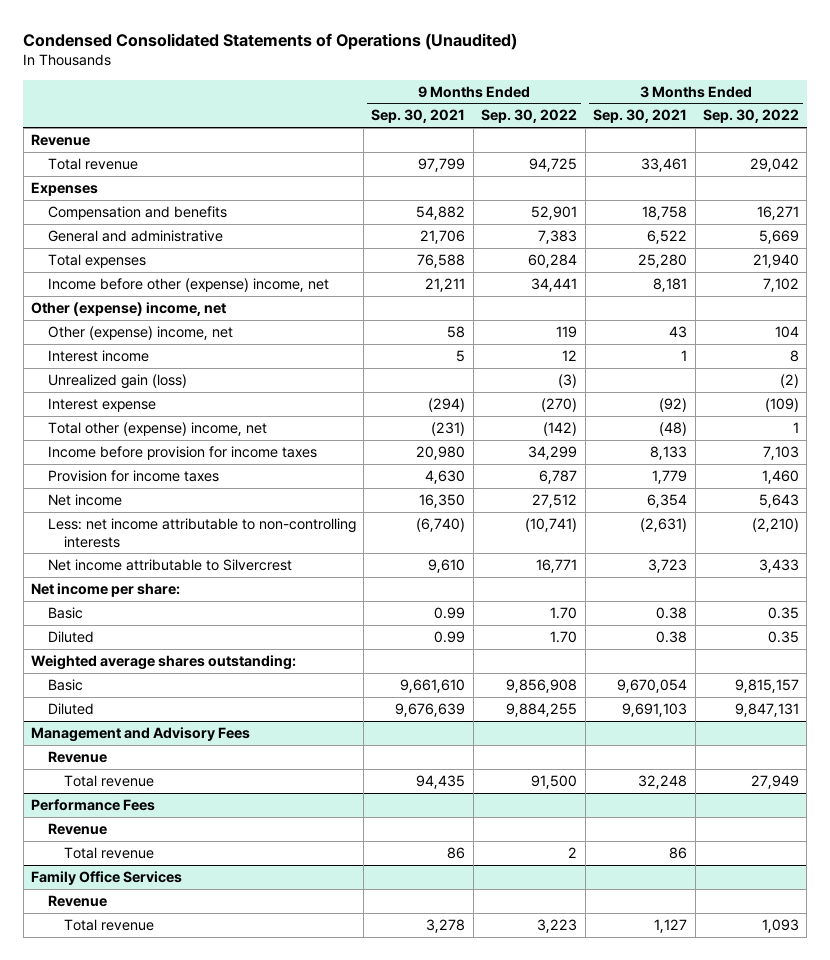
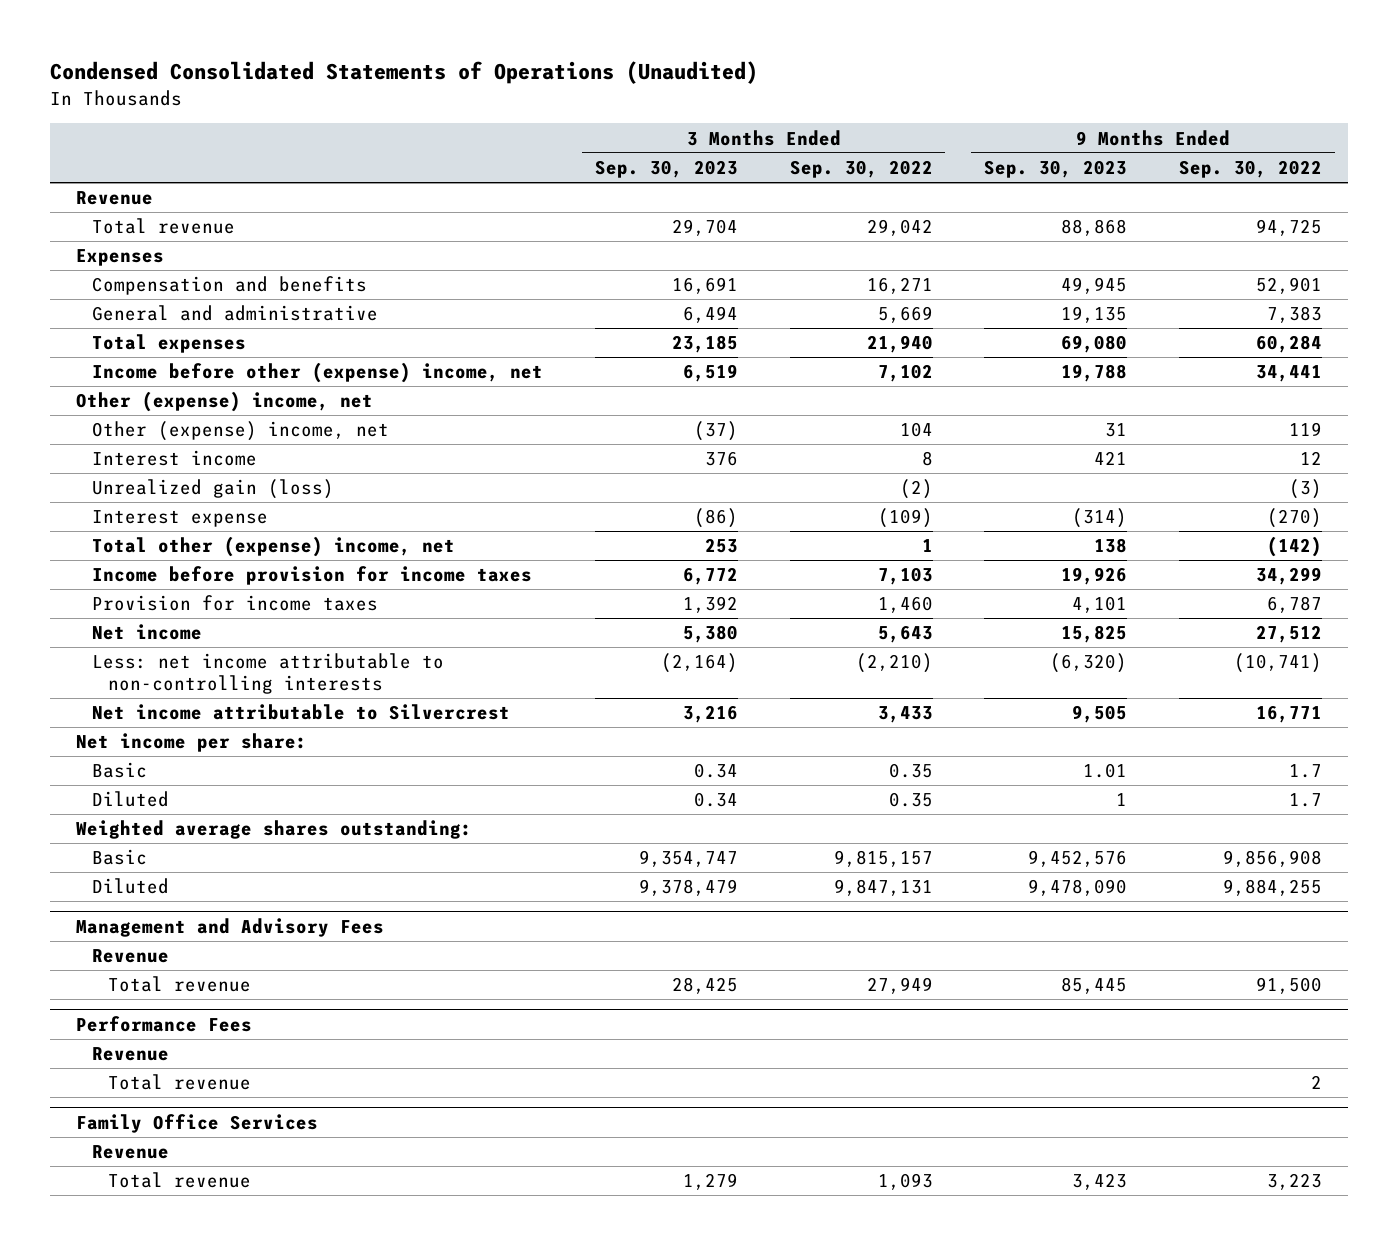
- | 9 Months Ended Sep. 30, 2021 | 9 Months Ended Sep. 30, 2022 | 3 Months Ended Sep. 30, 2021 | 3 Months Ended Sep. 30, 2022
+ | 3 Months Ended Sep. 30, 2023 | 3 Months Ended Sep. 30, 2022 | 9 Months Ended Sep. 30, 2023 | 9 Months Ended Sep. 30, 2022
- Basic | 0.99 | 1.70 | 0.38 | 0.35
- Diluted | 0.99 | 1.70 | 0.38 | 0.35
+ Basic | 0.34 | 0.35 | 1.01 | 1.7
+ Diluted | 0.34 | 0.35 | 1 | 1.7

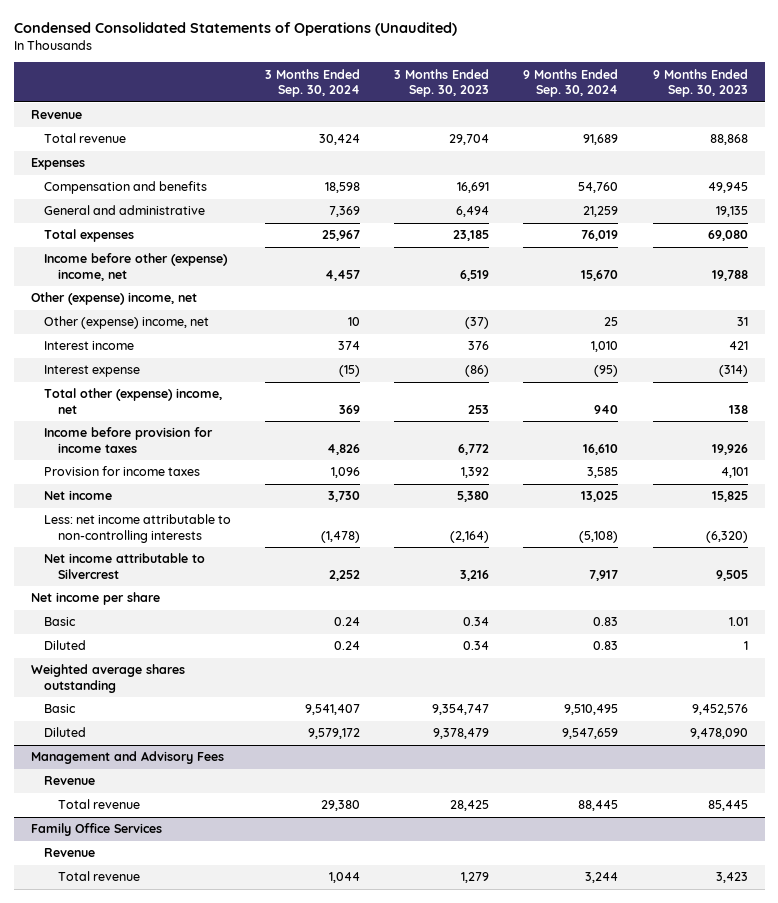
- | 3 Months Ended Sep. 30, 2023 | 3 Months Ended Sep. 30, 2022 | 9 Months Ended Sep. 30, 2023 | 9 Months Ended Sep. 30, 2022
+ | 3 Months Ended Sep. 30, 2024 | 3 Months Ended Sep. 30, 2023 | 9 Months Ended Sep. 30, 2024 | 9 Months Ended Sep. 30, 2023
- Unrealized gain (loss) | | (2) | | (3)
- Net income per share:
+ Net income per share
- Weighted average shares outstanding:
+ Weighted average shares outstanding
- Performance Fees
- Revenue
- Total revenue | | | | 2

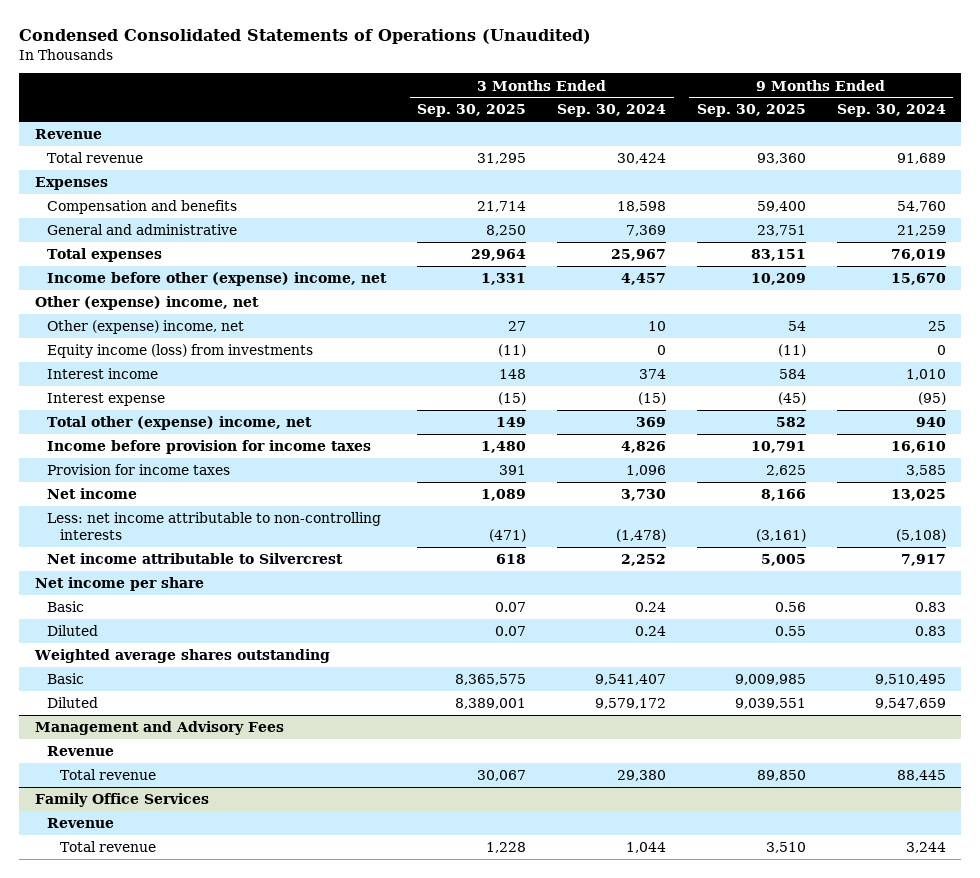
- | 3 Months Ended Sep. 30, 2024 | 3 Months Ended Sep. 30, 2023 | 9 Months Ended Sep. 30, 2024 | 9 Months Ended Sep. 30, 2023
+ | 3 Months Ended Sep. 30, 2025 | 3 Months Ended Sep. 30, 2024 | 9 Months Ended Sep. 30, 2025 | 9 Months Ended Sep. 30, 2024
+ Equity income (loss) from investments | (11) | 0 | (11) | 0

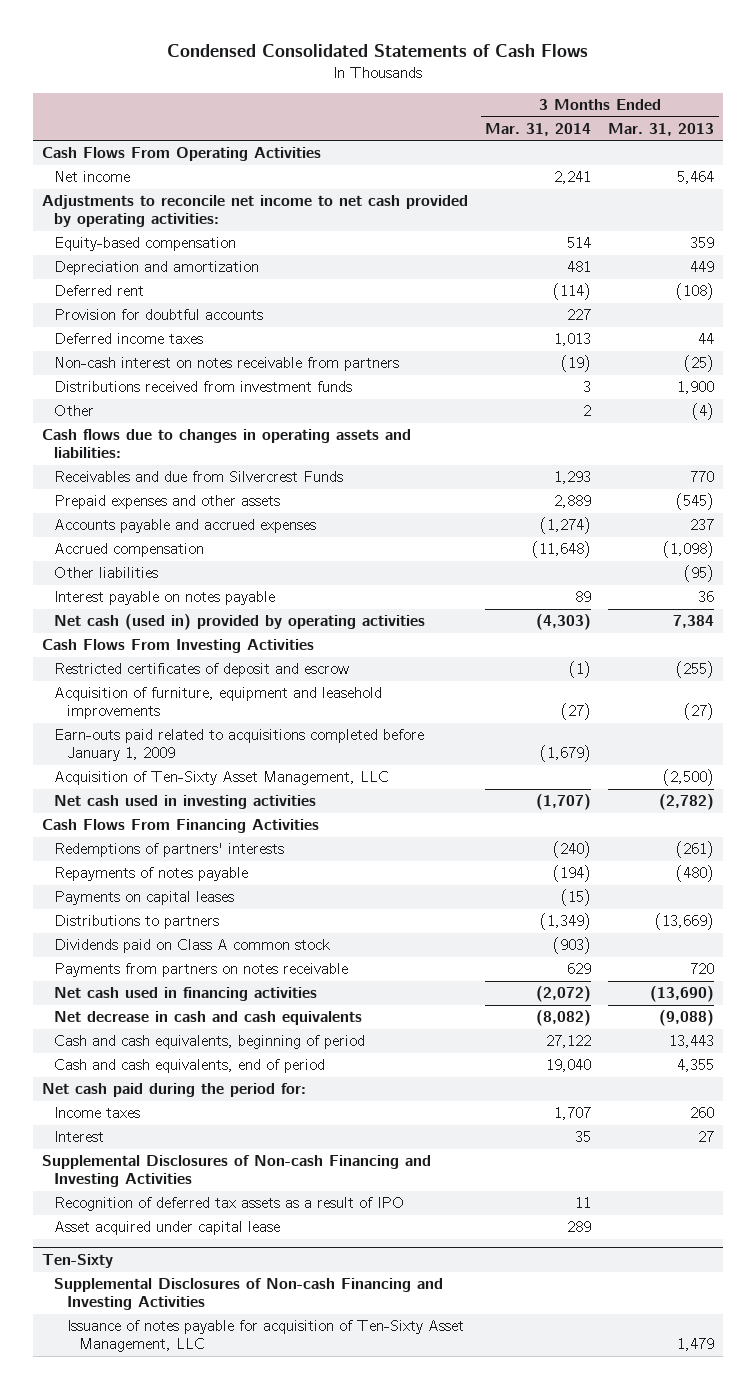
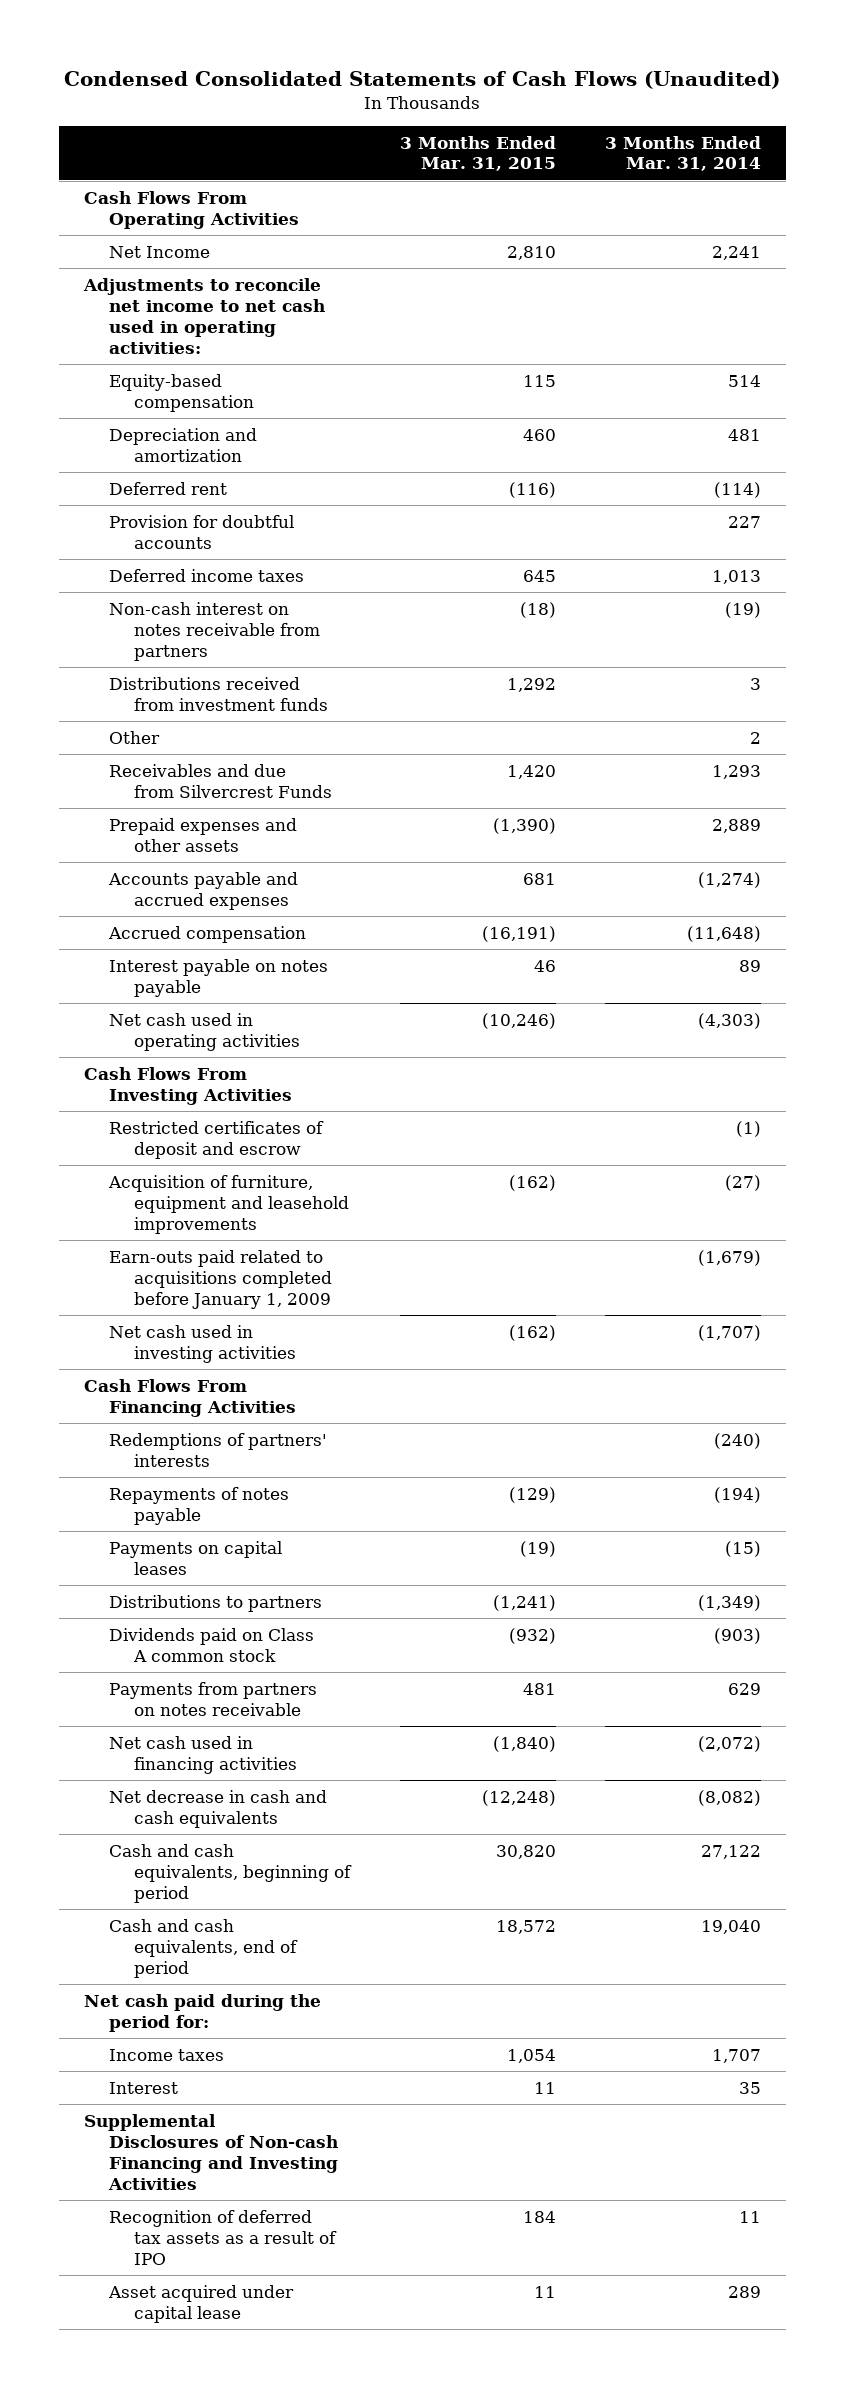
- Condensed Consolidated Statements of Cash Flows
+ Condensed Consolidated Statements of Cash Flows (Unaudited)
- | 3 Months Ended Mar. 31, 2014 | 3 Months Ended Mar. 31, 2013
+ | 3 Months Ended Mar. 31, 2015 | 3 Months Ended Mar. 31, 2014
- Net income | 2,241 | 5,464
- Adjustments to reconcile net income to net cash provided by operating activities:
+ Net Income | 2,810 | 2,241
+ Adjustments to reconcile net income to net cash used in operating activities:
- Cash flows due to changes in operating assets and liabilities:
- Other liabilities | | (95)
- Net cash (used in) provided by operating activities | (4,303) | 7,384
+ Net cash used in operating activities | (10,246) | (4,303)
- Acquisition of Ten-Sixty Asset Management, LLC | | (2,500)
- Ten-Sixty
- Supplemental Disclosures of Non-cash Financing and Investing Activities
- Issuance of notes payable for acquisition of Ten-Sixty Asset Management, LLC | | 1,479

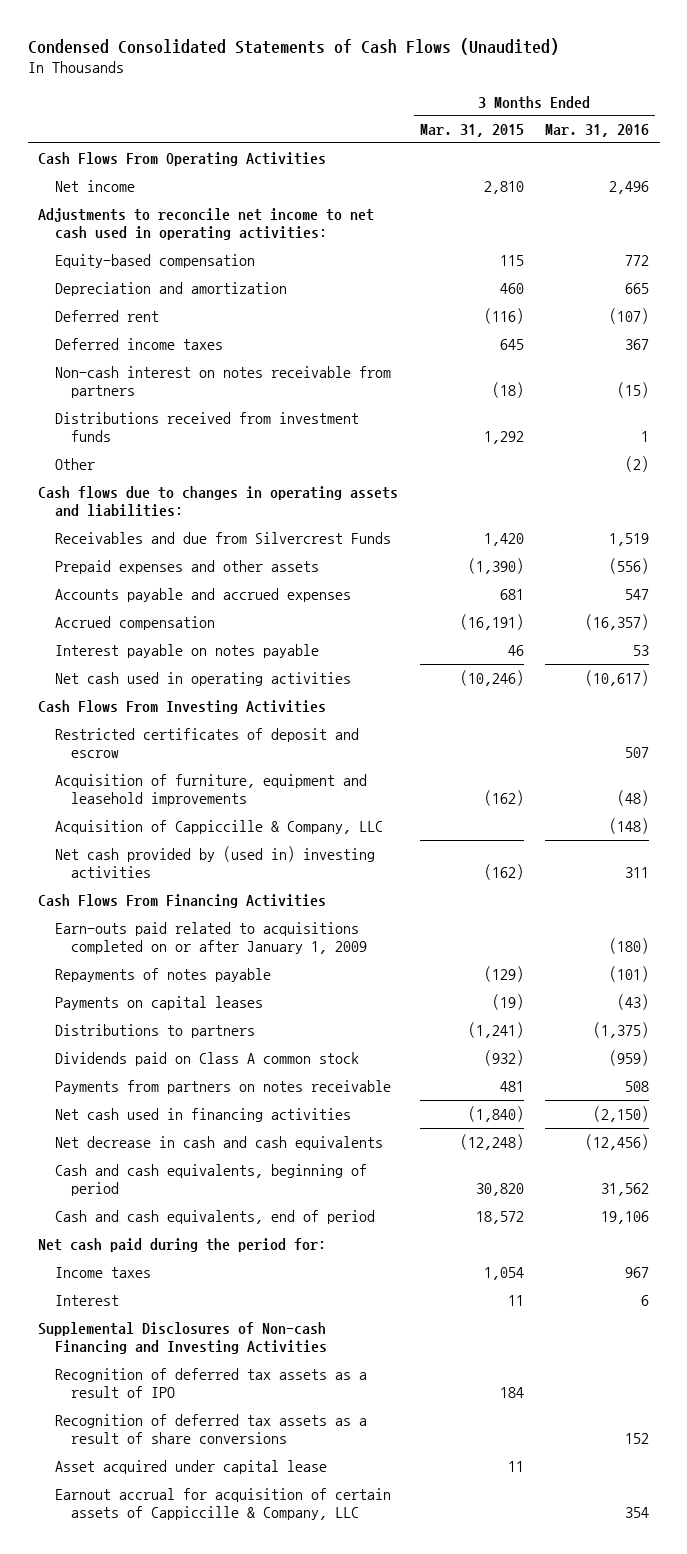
- | 3 Months Ended Mar. 31, 2015 | 3 Months Ended Mar. 31, 2014
+ | 3 Months Ended Mar. 31, 2015 | 3 Months Ended Mar. 31, 2016
- Net Income | 2,810 | 2,241
+ Net income | 2,810 | 2,496
- Provision for doubtful accounts | | 227
+ Cash flows due to changes in operating assets and liabilities:
- Earn-outs paid related to acquisitions completed before January 1, 2009 | | (1,679)
- Net cash used in investing activities | (162) | (1,707)
+ Acquisition of Cappiccille & Company, LLC | | (148)
+ Net cash provided by (used in) investing activities | (162) | 311
- Redemptions of partners' interests | | (240)
+ Earn-outs paid related to acquisitions completed on or after January 1, 2009 | | (180)
+ Recognition of deferred tax assets as a result of share conversions | | 152
+ Earnout accrual for acquisition of certain assets of Cappiccille & Company, LLC | | 354

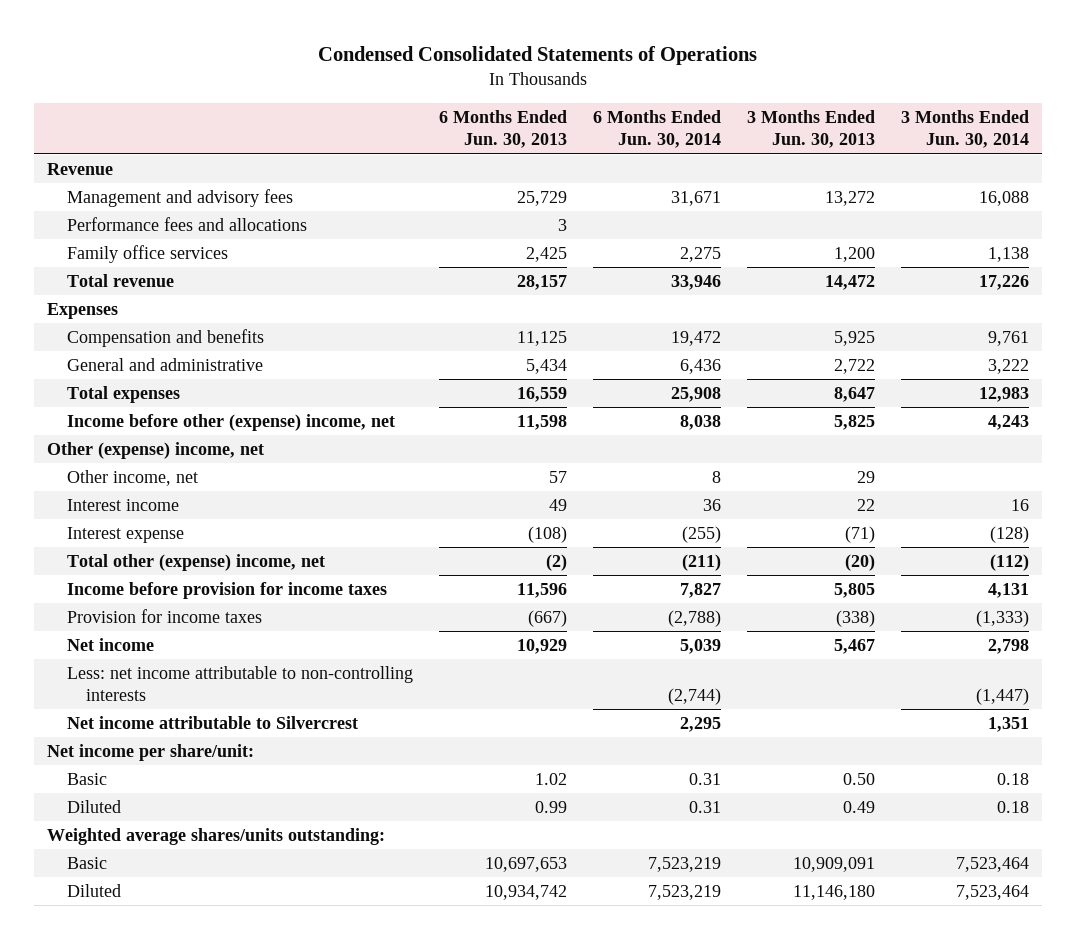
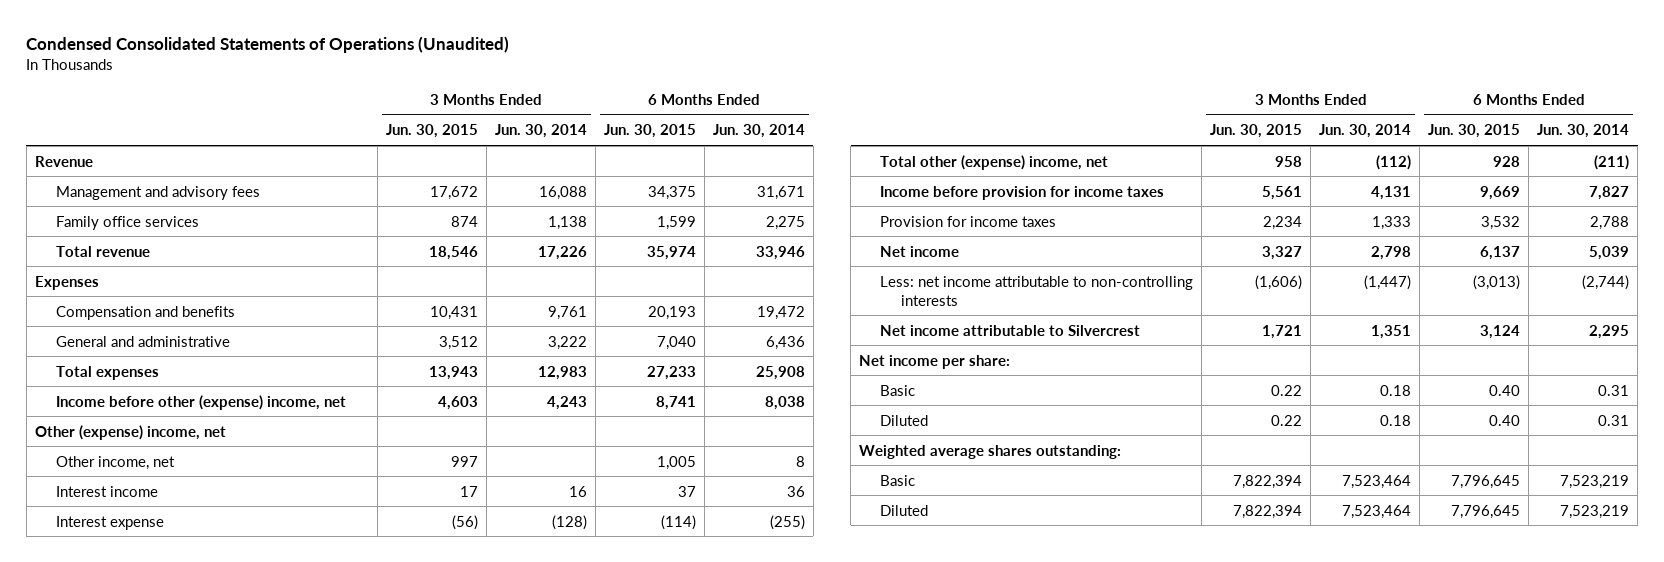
- Condensed Consolidated Statements of Operations
+ Condensed Consolidated Statements of Operations (Unaudited)
- | 6 Months Ended Jun. 30, 2013 | 6 Months Ended Jun. 30, 2014 | 3 Months Ended Jun. 30, 2013 | 3 Months Ended Jun. 30, 2014
+ | 3 Months Ended Jun. 30, 2015 | 3 Months Ended Jun. 30, 2014 | 6 Months Ended Jun. 30, 2015 | 6 Months Ended Jun. 30, 2014
- Performance fees and allocations | 3 | | |
- Provision for income taxes | (667) | (2,788) | (338) | (1,333)
+ Provision for income taxes | 2,234 | 1,333 | 3,532 | 2,788
- Net income per share/unit:
+ Net income per share:
- Weighted average shares/units outstanding:
+ Weighted average shares outstanding:

